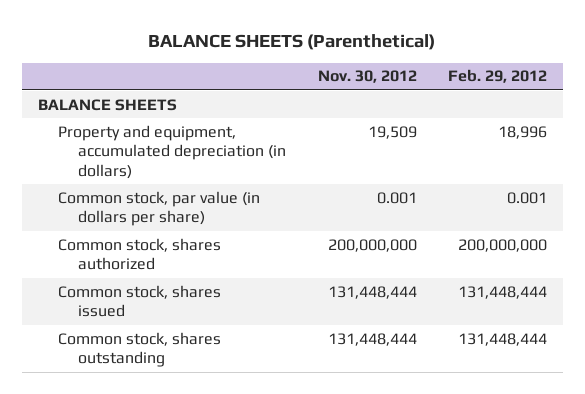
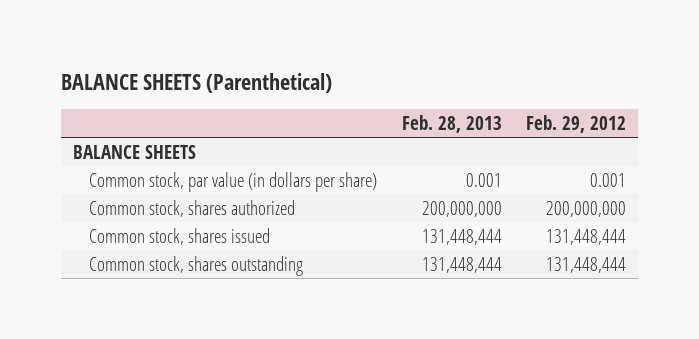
- | Nov. 30, 2012 | Feb. 29, 2012
+ | Feb. 28, 2013 | Feb. 29, 2012
- Property and equipment, accumulated depreciation (in dollars) | 19,509 | 18,996

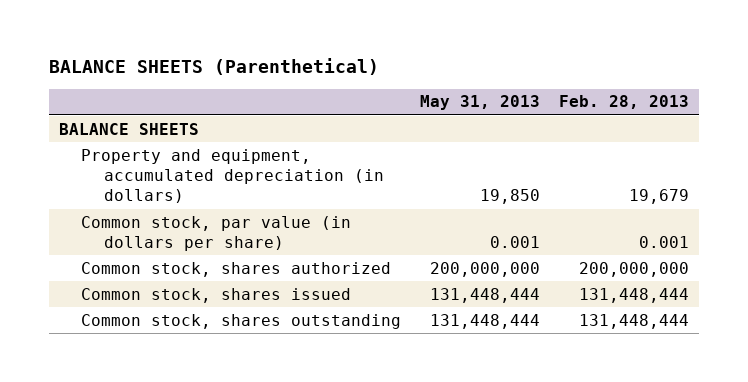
- | Feb. 28, 2013 | Feb. 29, 2012
+ | May 31, 2013 | Feb. 28, 2013
+ Property and equipment, accumulated depreciation (in dollars) | 19,850 | 19,679

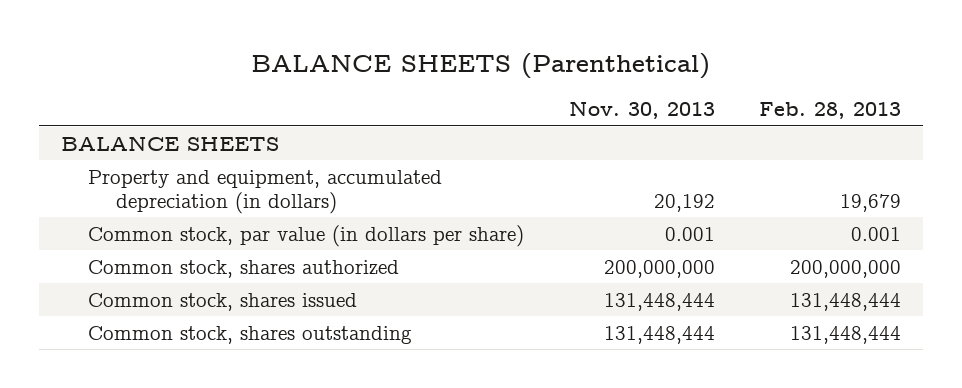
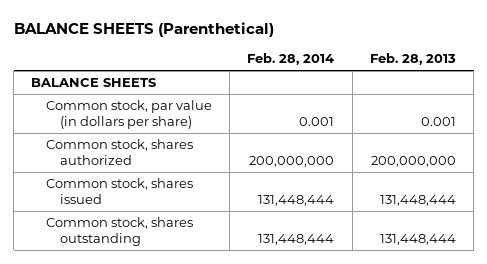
- | Nov. 30, 2013 | Feb. 28, 2013
+ | Feb. 28, 2014 | Feb. 28, 2013
- Property and equipment, accumulated depreciation (in dollars) | 20,192 | 19,679

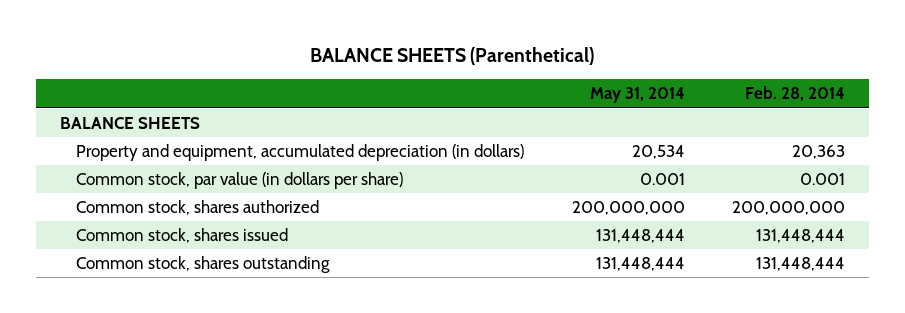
- | Feb. 28, 2014 | Feb. 28, 2013
+ | May 31, 2014 | Feb. 28, 2014
+ Property and equipment, accumulated depreciation (in dollars) | 20,534 | 20,363

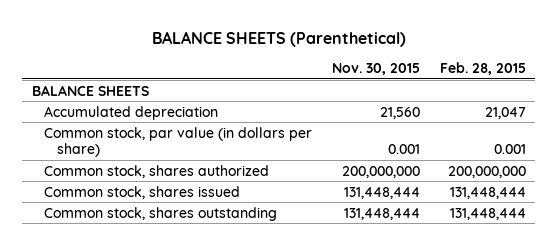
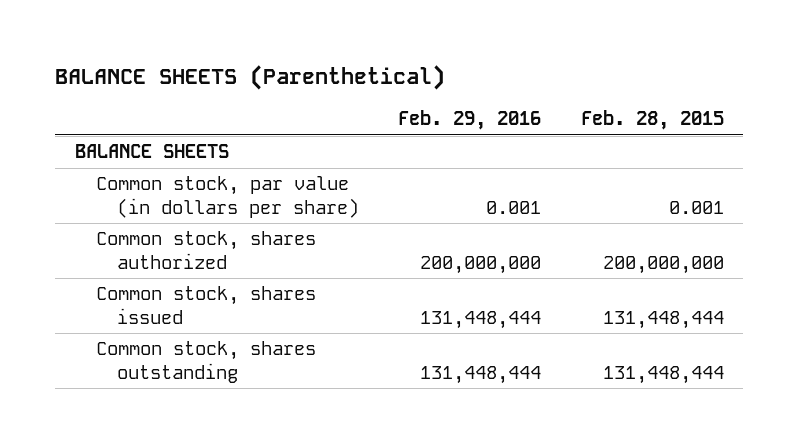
- | Nov. 30, 2015 | Feb. 28, 2015
+ | Feb. 29, 2016 | Feb. 28, 2015
- Accumulated depreciation | 21,560 | 21,047

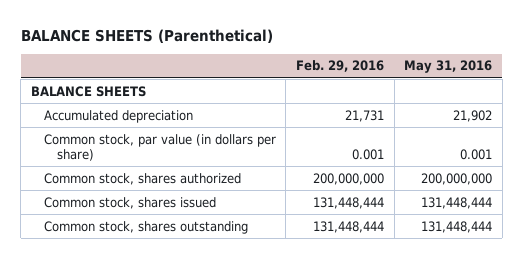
- | Feb. 29, 2016 | Feb. 28, 2015
+ | Feb. 29, 2016 | May 31, 2016
+ Accumulated depreciation | 21,731 | 21,902

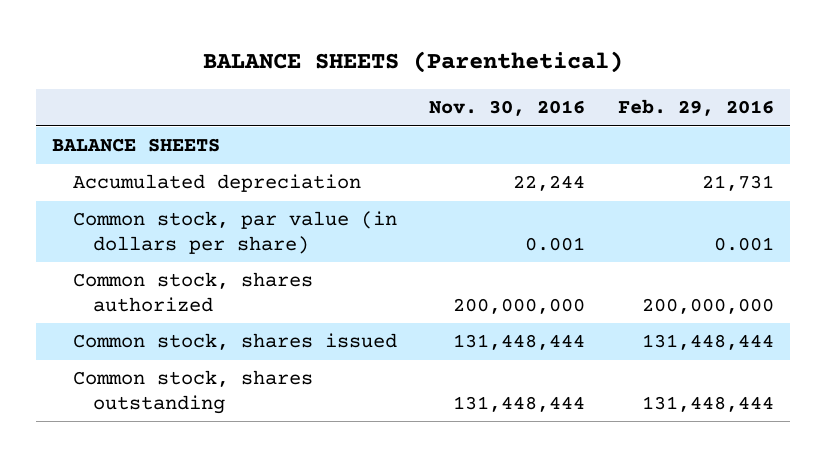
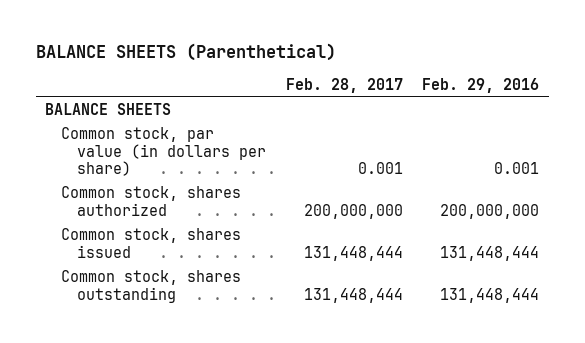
- | Nov. 30, 2016 | Feb. 29, 2016
+ | Feb. 28, 2017 | Feb. 29, 2016
- Accumulated depreciation | 22,244 | 21,731

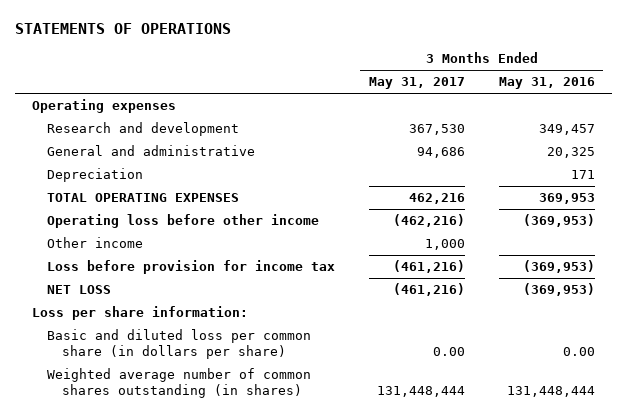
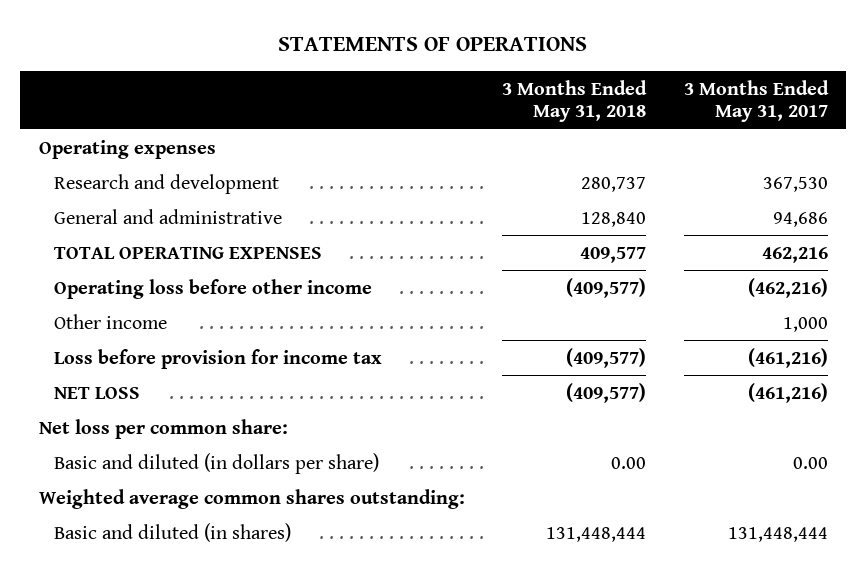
- | 3 Months Ended May 31, 2017 | 3 Months Ended May 31, 2016
+ | 3 Months Ended May 31, 2018 | 3 Months Ended May 31, 2017
- Depreciation | | 171
- Loss per share information:
- Basic and diluted loss per common share (in dollars per share) | 0.00 | 0.00
- Weighted average number of common shares outstanding (in shares) | 131,448,444 | 131,448,444
+ Net loss per common share:
+ Basic and diluted (in dollars per share) | 0.00 | 0.00
+ Weighted average common shares outstanding:
+ Basic and diluted (in shares) | 131,448,444 | 131,448,444

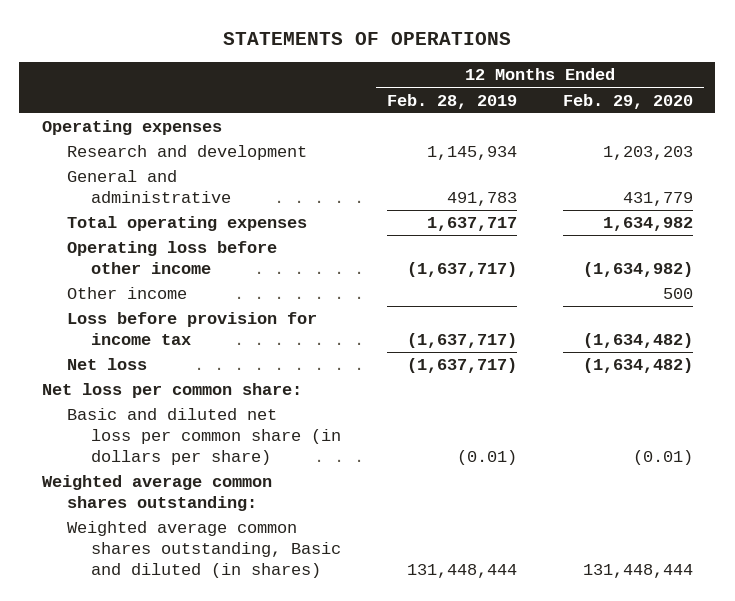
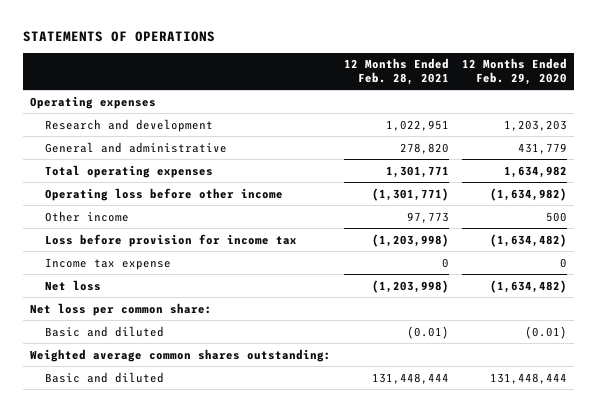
- | 12 Months Ended Feb. 28, 2019 | 12 Months Ended Feb. 29, 2020
+ | 12 Months Ended Feb. 28, 2021 | 12 Months Ended Feb. 29, 2020
+ Income tax expense | 0 | 0
- Basic and diluted net loss per common share (in dollars per share) | (0.01) | (0.01)
+ Basic and diluted | (0.01) | (0.01)
- Weighted average common shares outstanding, Basic and diluted (in shares) | 131,448,444 | 131,448,444
+ Basic and diluted | 131,448,444 | 131,448,444

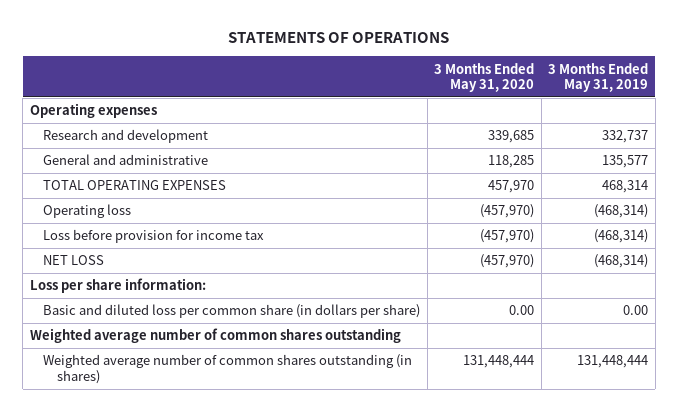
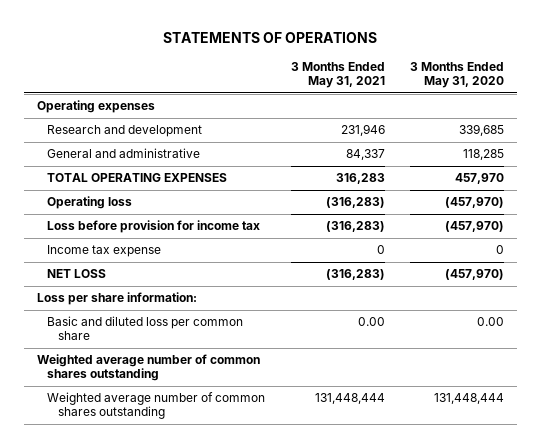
- | 3 Months Ended May 31, 2020 | 3 Months Ended May 31, 2019
+ | 3 Months Ended May 31, 2021 | 3 Months Ended May 31, 2020
+ Income tax expense | 0 | 0
- Basic and diluted loss per common share (in dollars per share) | 0.00 | 0.00
+ Basic and diluted loss per common share | 0.00 | 0.00
- Weighted average number of common shares outstanding (in shares) | 131,448,444 | 131,448,444
+ Weighted average number of common shares outstanding | 131,448,444 | 131,448,444

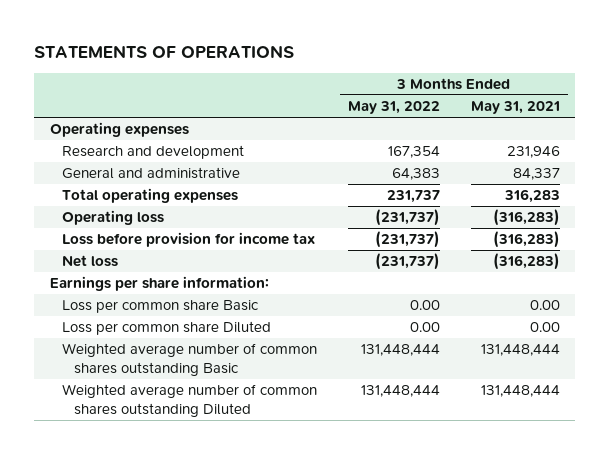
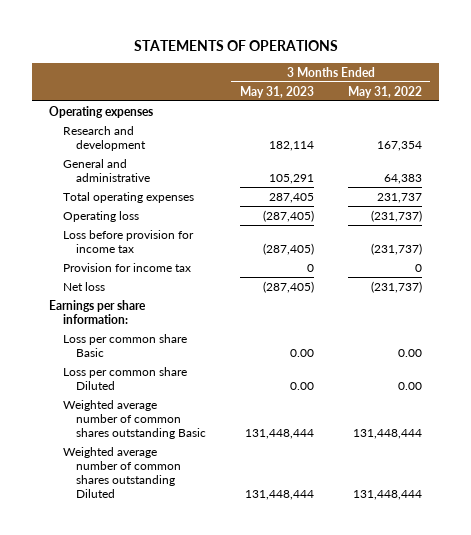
- | 3 Months Ended May 31, 2022 | 3 Months Ended May 31, 2021
+ | 3 Months Ended May 31, 2023 | 3 Months Ended May 31, 2022
+ Provision for income tax | 0 | 0

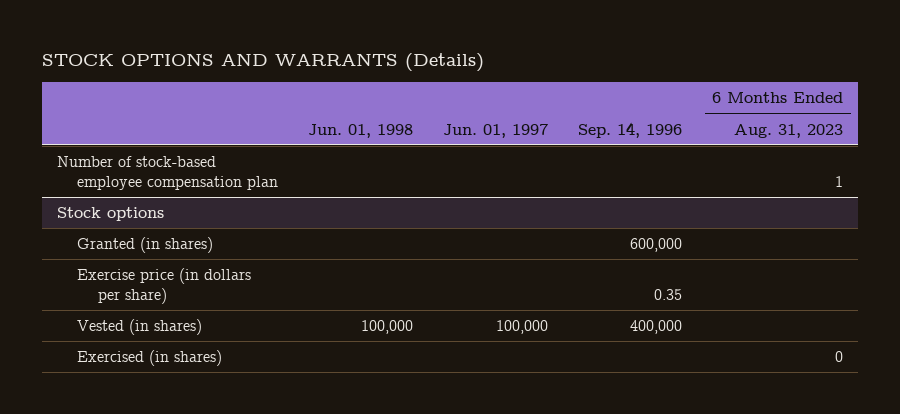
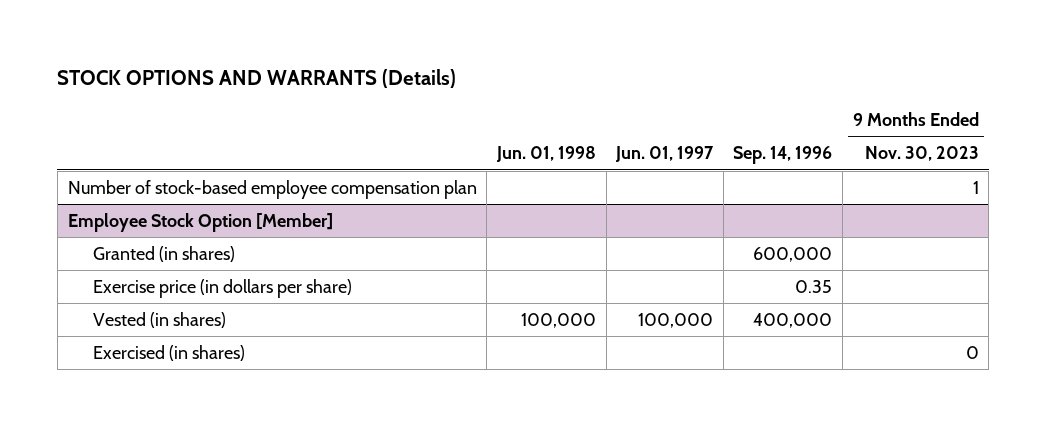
- | Jun. 01, 1998 | Jun. 01, 1997 | Sep. 14, 1996 | 6 Months Ended Aug. 31, 2023
+ | Jun. 01, 1998 | Jun. 01, 1997 | Sep. 14, 1996 | 9 Months Ended Nov. 30, 2023
- Stock options
+ Employee Stock Option [Member]

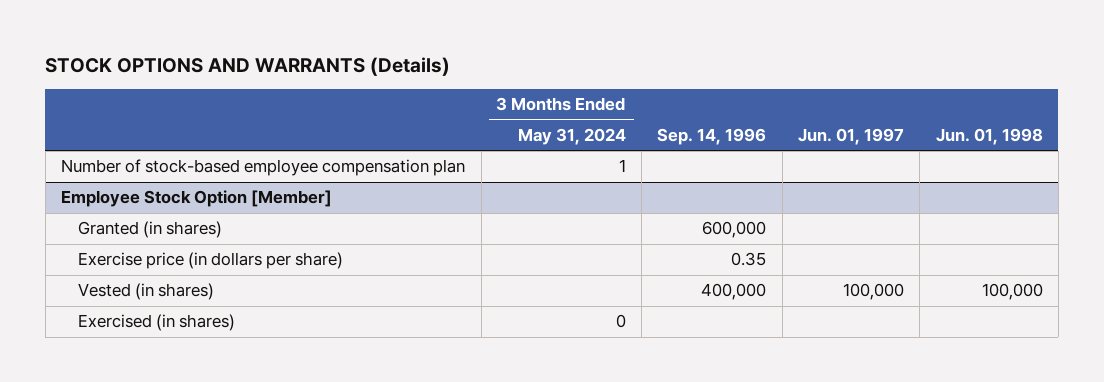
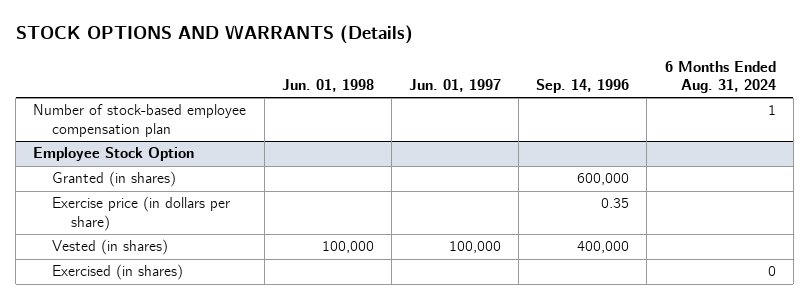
- | 3 Months Ended May 31, 2024 | Sep. 14, 1996 | Jun. 01, 1997 | Jun. 01, 1998
+ | Jun. 01, 1998 | Jun. 01, 1997 | Sep. 14, 1996 | 6 Months Ended Aug. 31, 2024
- Employee Stock Option [Member]
+ Employee Stock Option

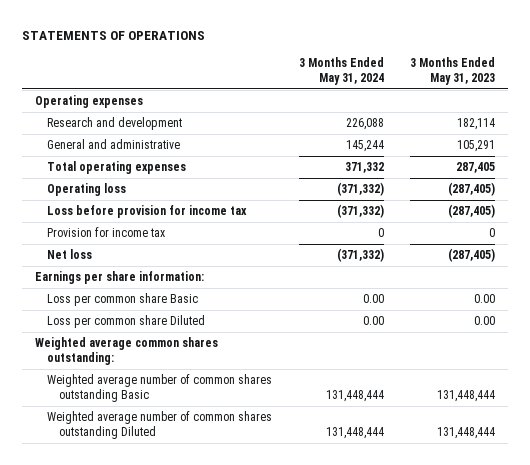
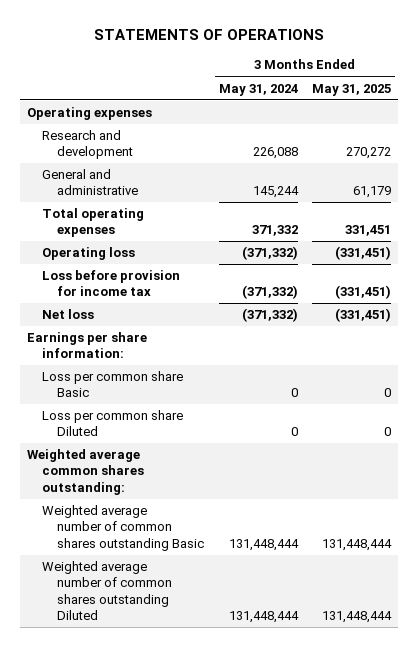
- | 3 Months Ended May 31, 2024 | 3 Months Ended May 31, 2023
+ | 3 Months Ended May 31, 2024 | 3 Months Ended May 31, 2025
- Provision for income tax | 0 | 0
- Loss per common share Basic | 0.00 | 0.00
- Loss per common share Diluted | 0.00 | 0.00
+ Loss per common share Basic | 0 | 0
+ Loss per common share Diluted | 0 | 0

